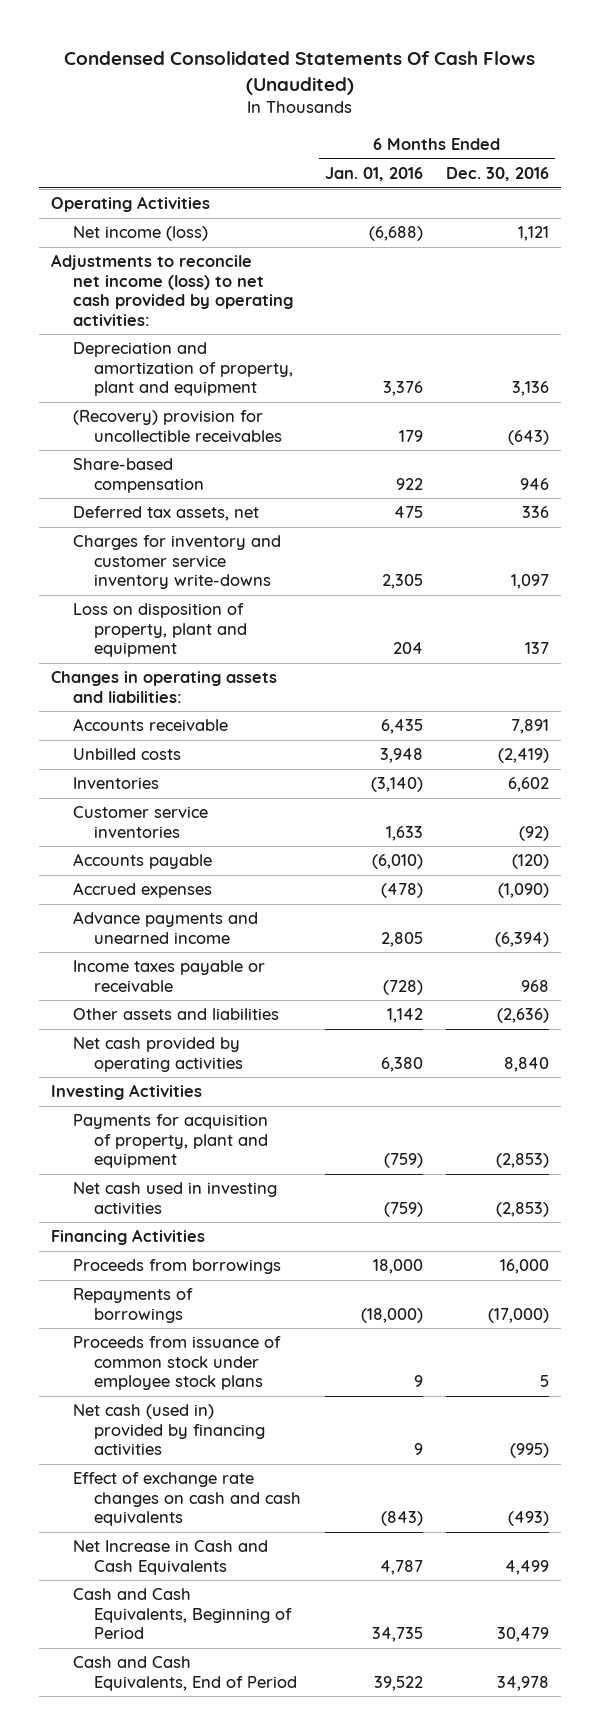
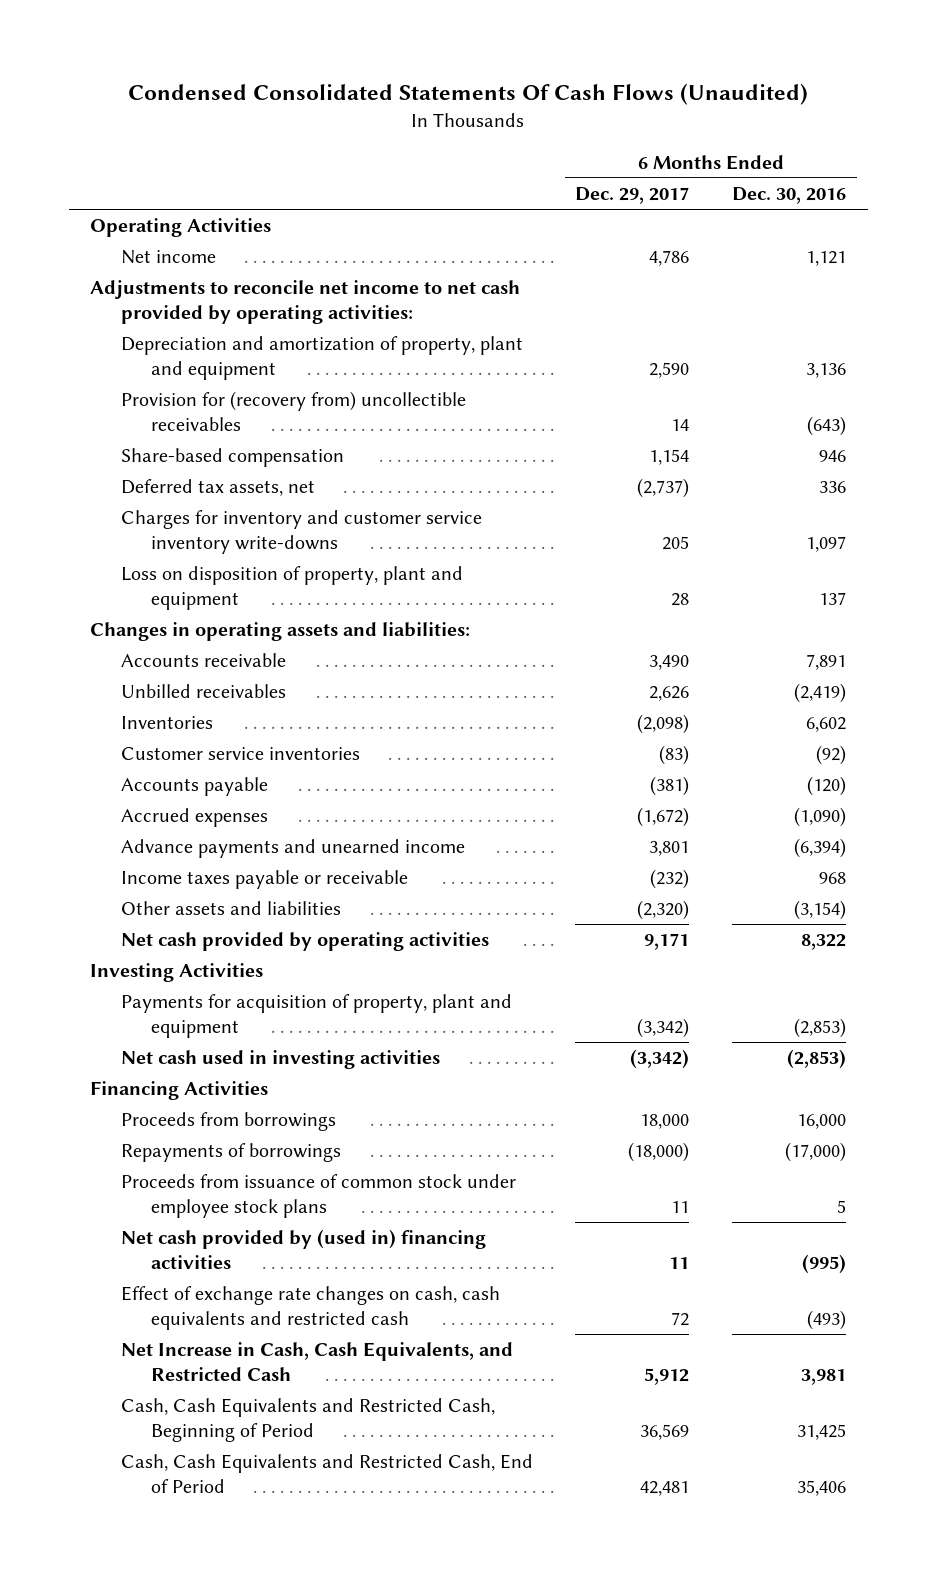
- | 6 Months Ended Jan. 01, 2016 | 6 Months Ended Dec. 30, 2016
+ | 6 Months Ended Dec. 29, 2017 | 6 Months Ended Dec. 30, 2016
- Net income (loss) | (6,688) | 1,121
- Adjustments to reconcile net income (loss) to net cash provided by operating activities:
+ Net income | 4,786 | 1,121
+ Adjustments to reconcile net income to net cash provided by operating activities:
- (Recovery) provision for uncollectible receivables | 179 | (643)
+ Provision for (recovery from) uncollectible receivables | 14 | (643)
- Unbilled costs | 3,948 | (2,419)
+ Unbilled receivables | 2,626 | (2,419)
- Other assets and liabilities | 1,142 | (2,636)
- Net cash provided by operating activities | 6,380 | 8,840
+ Other assets and liabilities | (2,320) | (3,154)
+ Net cash provided by operating activities | 9,171 | 8,322
- Net cash (used in) provided by financing activities | 9 | (995)
- Effect of exchange rate changes on cash and cash equivalents | (843) | (493)
- Net Increase in Cash and Cash Equivalents | 4,787 | 4,499
- Cash and Cash Equivalents, Beginning of Period | 34,735 | 30,479
- Cash and Cash Equivalents, End of Period | 39,522 | 34,978
+ Net cash provided by (used in) financing activities | 11 | (995)
+ Effect of exchange rate changes on cash, cash equivalents and restricted cash | 72 | (493)
+ Net Increase in Cash, Cash Equivalents, and Restricted Cash | 5,912 | 3,981
+ Cash, Cash Equivalents and Restricted Cash, Beginning of Period | 36,569 | 31,425
+ Cash, Cash Equivalents and Restricted Cash, End of Period | 42,481 | 35,406

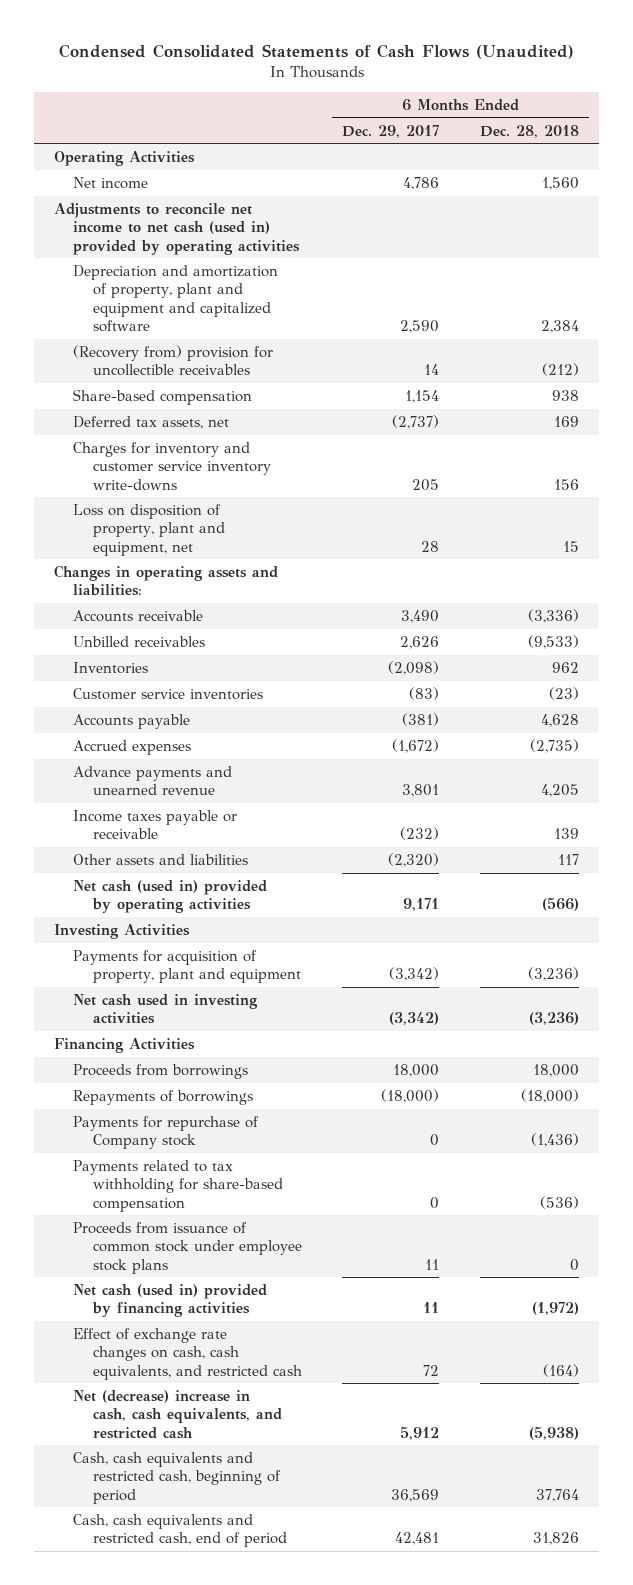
- Condensed Consolidated Statements Of Cash Flows (Unaudited)
+ Condensed Consolidated Statements of Cash Flows (Unaudited)
- | 6 Months Ended Dec. 29, 2017 | 6 Months Ended Dec. 30, 2016
+ | 6 Months Ended Dec. 29, 2017 | 6 Months Ended Dec. 28, 2018
- Adjustments to reconcile net income to net cash provided by operating activities:
- Depreciation and amortization of property, plant and equipment | 2,590 | 3,136
- Provision for (recovery from) uncollectible receivables | 14 | (643)
+ Adjustments to reconcile net income to net cash (used in) provided by operating activities
+ Depreciation and amortization of property, plant and equipment and capitalized software | 2,590 | 2,384
+ (Recovery from) provision for uncollectible receivables | 14 | (212)
- Loss on disposition of property, plant and equipment | 28 | 137
+ Loss on disposition of property, plant and equipment, net | 28 | 15
- Advance payments and unearned income | 3,801 | (6,394)
+ Advance payments and unearned revenue | 3,801 | 4,205
- Net cash provided by operating activities | 9,171 | 8,322
+ Net cash (used in) provided by operating activities | 9,171 | (566)
+ Payments for repurchase of Company stock | 0 | (1,436)
+ Payments related to tax withholding for share-based compensation | 0 | (536)
- Net cash provided by (used in) financing activities | 11 | (995)
- Effect of exchange rate changes on cash, cash equivalents and restricted cash | 72 | (493)
- Net Increase in Cash, Cash Equivalents, and Restricted Cash | 5,912 | 3,981
- Cash, Cash Equivalents and Restricted Cash, Beginning of Period | 36,569 | 31,425
- Cash, Cash Equivalents and Restricted Cash, End of Period | 42,481 | 35,406
+ Net cash (used in) provided by financing activities | 11 | (1,972)
+ Effect of exchange rate changes on cash, cash equivalents, and restricted cash | 72 | (164)
+ Net (decrease) increase in cash, cash equivalents, and restricted cash | 5,912 | (5,938)
+ Cash, cash equivalents and restricted cash, beginning of period | 36,569 | 37,764
+ Cash, cash equivalents and restricted cash, end of period | 42,481 | 31,826

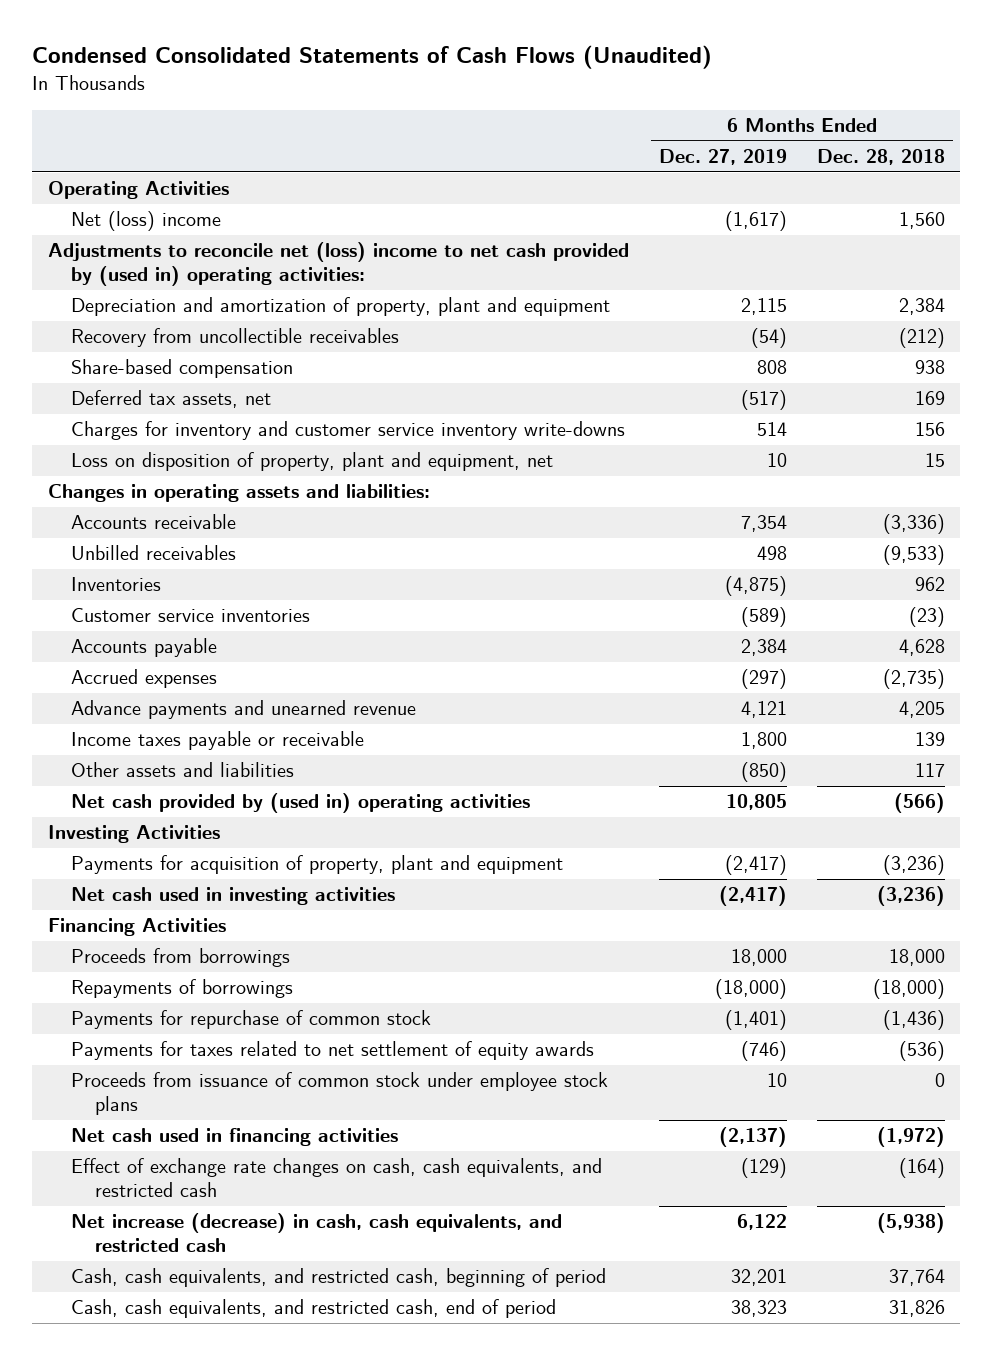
- | 6 Months Ended Dec. 29, 2017 | 6 Months Ended Dec. 28, 2018
+ | 6 Months Ended Dec. 27, 2019 | 6 Months Ended Dec. 28, 2018
- Net income | 4,786 | 1,560
- Adjustments to reconcile net income to net cash (used in) provided by operating activities
- Depreciation and amortization of property, plant and equipment and capitalized software | 2,590 | 2,384
- (Recovery from) provision for uncollectible receivables | 14 | (212)
+ Net (loss) income | (1,617) | 1,560
+ Adjustments to reconcile net (loss) income to net cash provided by (used in) operating activities:
+ Depreciation and amortization of property, plant and equipment | 2,115 | 2,384
+ Recovery from uncollectible receivables | (54) | (212)
- Net cash (used in) provided by operating activities | 9,171 | (566)
+ Net cash provided by (used in) operating activities | 10,805 | (566)
- Payments for repurchase of Company stock | 0 | (1,436)
- Payments related to tax withholding for share-based compensation | 0 | (536)
+ Payments for repurchase of common stock | (1,401) | (1,436)
+ Payments for taxes related to net settlement of equity awards | (746) | (536)
- Net cash (used in) provided by financing activities | 11 | (1,972)
+ Net cash used in financing activities | (2,137) | (1,972)
- Net (decrease) increase in cash, cash equivalents, and restricted cash | 5,912 | (5,938)
- Cash, cash equivalents and restricted cash, beginning of period | 36,569 | 37,764
- Cash, cash equivalents and restricted cash, end of period | 42,481 | 31,826
+ Net increase (decrease) in cash, cash equivalents, and restricted cash | 6,122 | (5,938)
+ Cash, cash equivalents, and restricted cash, beginning of period | 32,201 | 37,764
+ Cash, cash equivalents, and restricted cash, end of period | 38,323 | 31,826

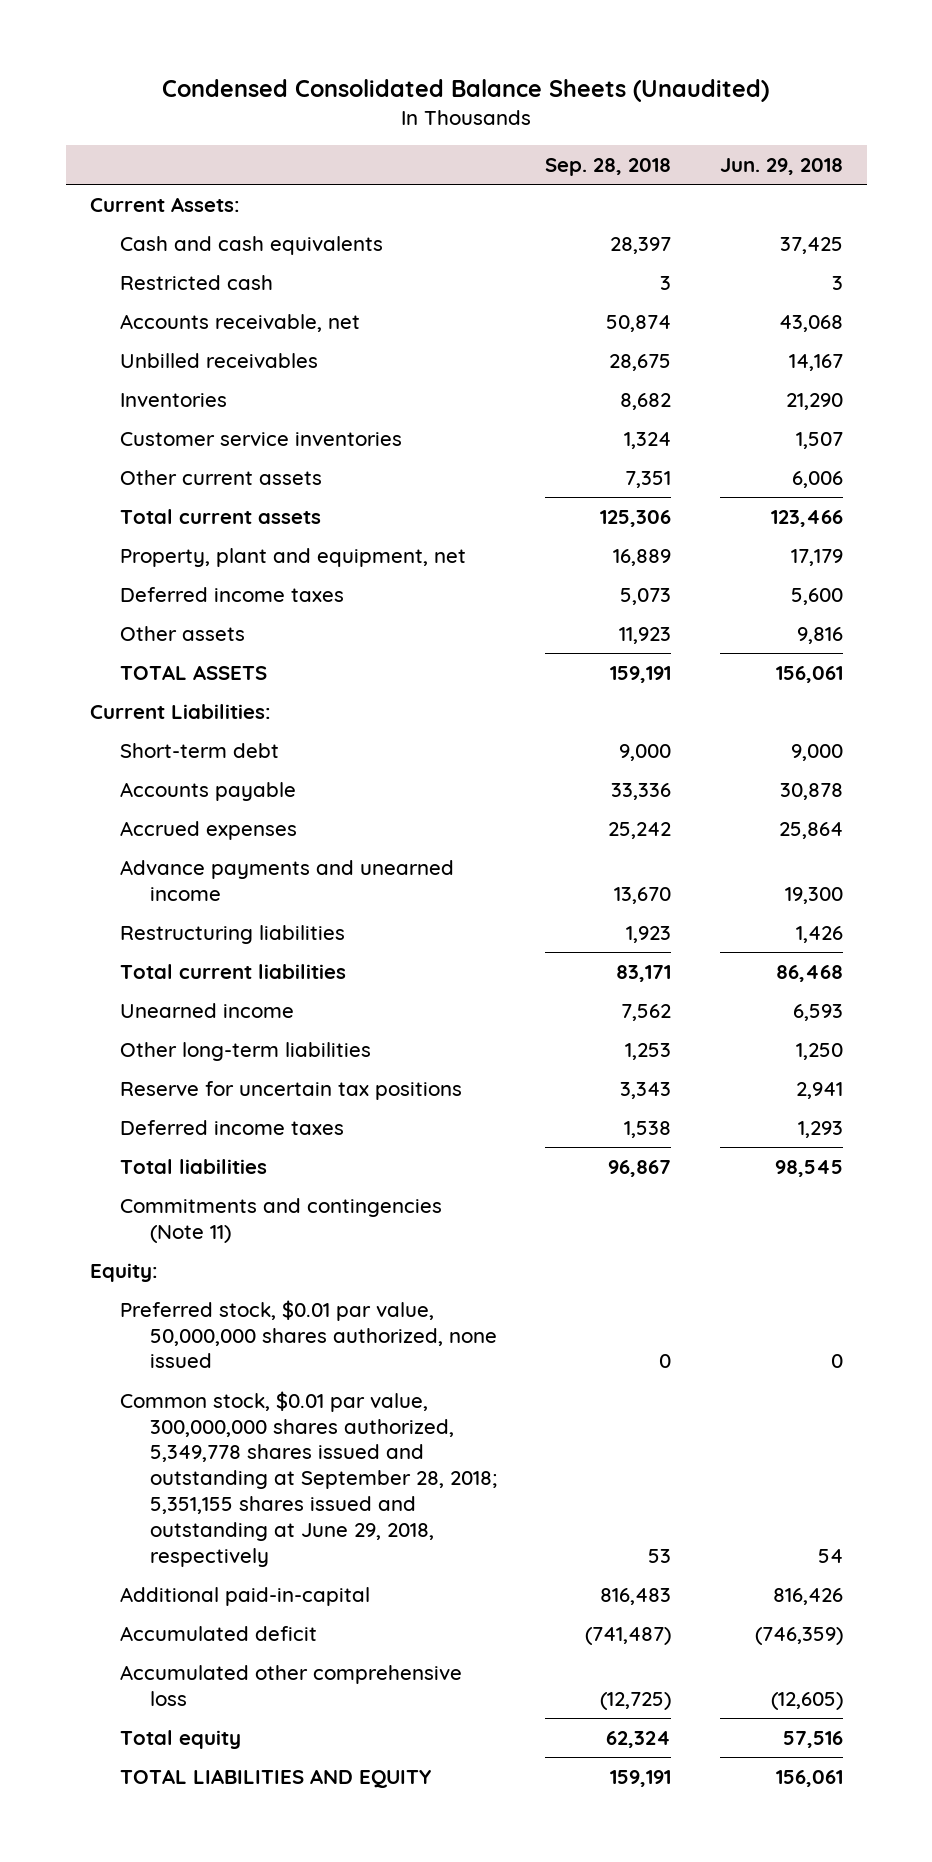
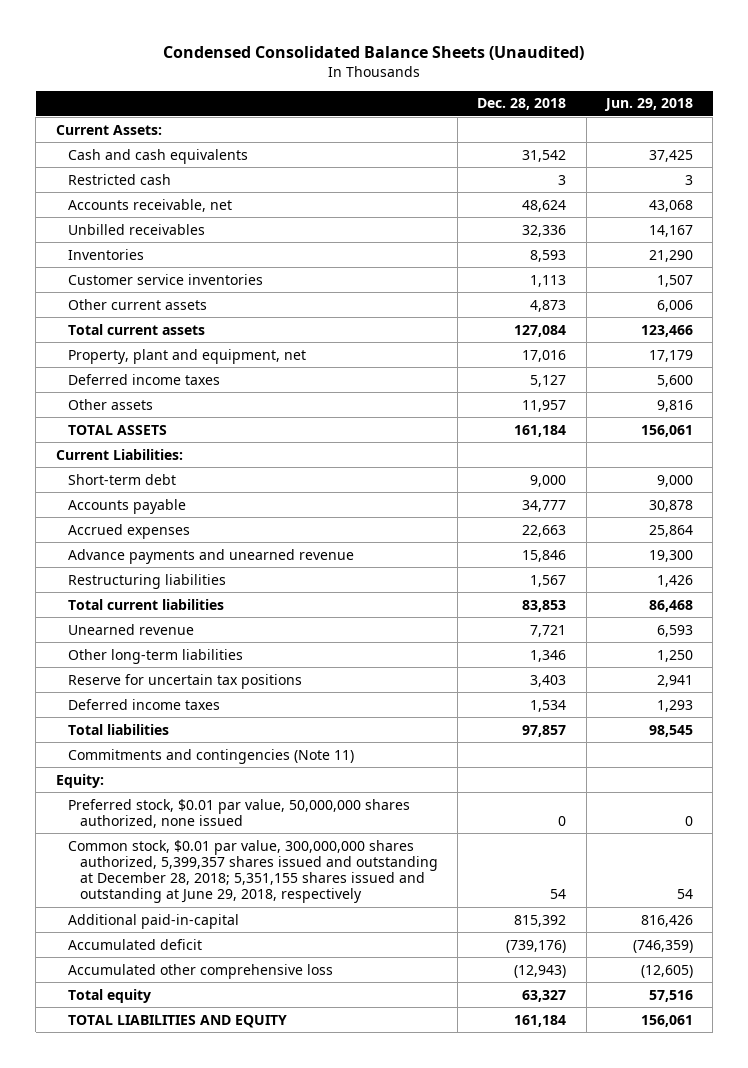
- | Sep. 28, 2018 | Jun. 29, 2018
+ | Dec. 28, 2018 | Jun. 29, 2018
- Advance payments and unearned income | 13,670 | 19,300
+ Advance payments and unearned revenue | 15,846 | 19,300
- Unearned income | 7,562 | 6,593
+ Unearned revenue | 7,721 | 6,593
- Common stock, $0.01 par value, 300,000,000 shares authorized, 5,349,778 shares issued and outstanding at September 28, 2018; 5,351,155 shares issued and outstanding at June 29, 2018, respectively | 53 | 54
+ Common stock, $0.01 par value, 300,000,000 shares authorized, 5,399,357 shares issued and outstanding at December 28, 2018; 5,351,155 shares issued and outstanding at June 29, 2018, respectively | 54 | 54

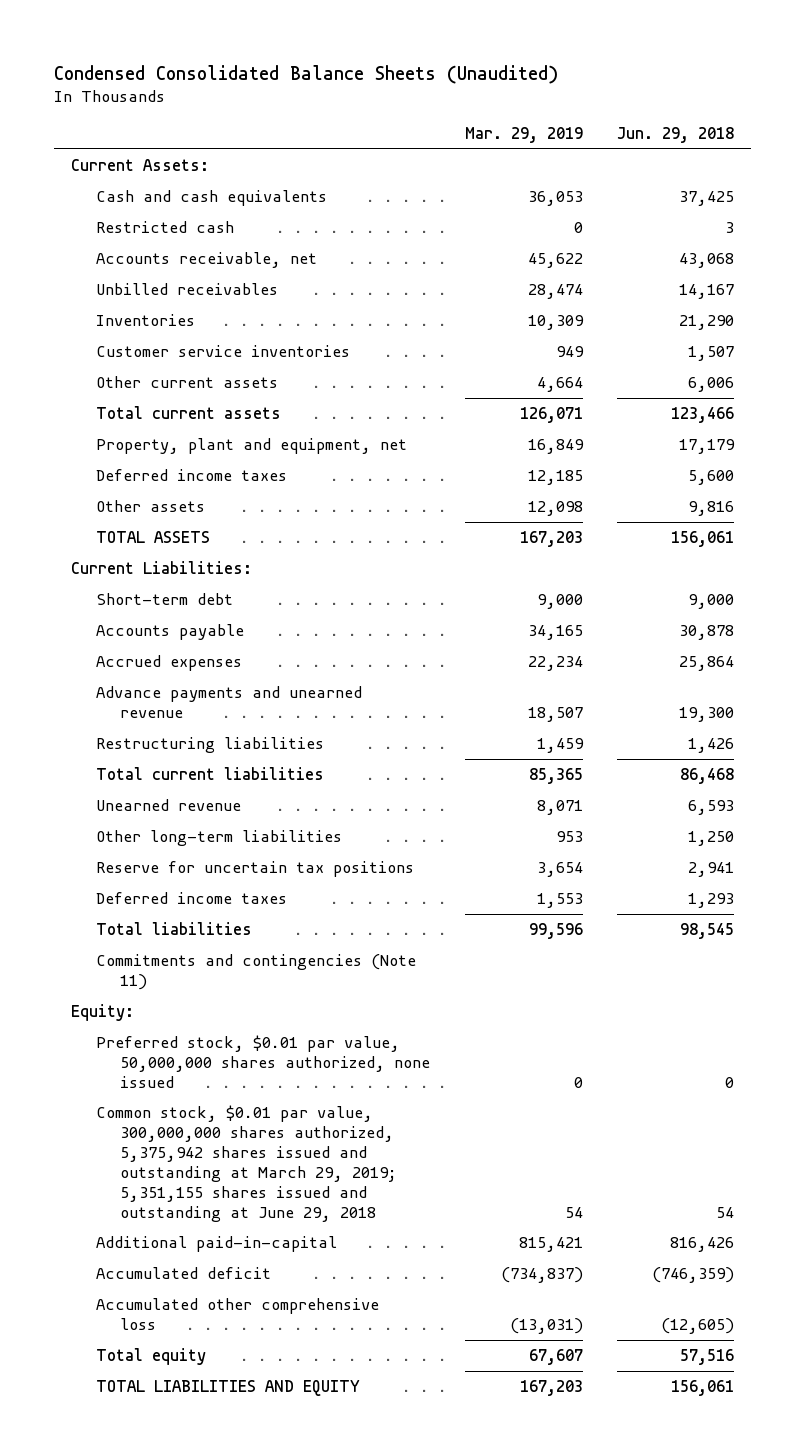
- | Dec. 28, 2018 | Jun. 29, 2018
+ | Mar. 29, 2019 | Jun. 29, 2018
- Common stock, $0.01 par value, 300,000,000 shares authorized, 5,399,357 shares issued and outstanding at December 28, 2018; 5,351,155 shares issued and outstanding at June 29, 2018, respectively | 54 | 54
+ Common stock, $0.01 par value, 300,000,000 shares authorized, 5,375,942 shares issued and outstanding at March 29, 2019; 5,351,155 shares issued and outstanding at June 29, 2018 | 54 | 54

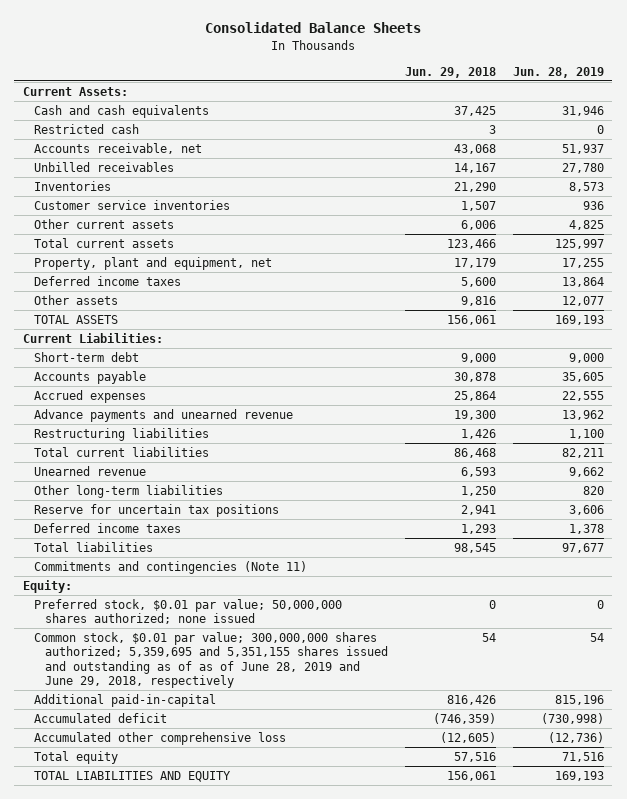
- Condensed Consolidated Balance Sheets (Unaudited)
+ Consolidated Balance Sheets
- | Mar. 29, 2019 | Jun. 29, 2018
+ | Jun. 29, 2018 | Jun. 28, 2019
- Preferred stock, $0.01 par value, 50,000,000 shares authorized, none issued | 0 | 0
- Common stock, $0.01 par value, 300,000,000 shares authorized, 5,375,942 shares issued and outstanding at March 29, 2019; 5,351,155 shares issued and outstanding at June 29, 2018 | 54 | 54
+ Preferred stock, $0.01 par value; 50,000,000 shares authorized; none issued | 0 | 0
+ Common stock, $0.01 par value; 300,000,000 shares authorized; 5,359,695 and 5,351,155 shares issued and outstanding as of as of June 28, 2019 and June 29, 2018, respectively | 54 | 54

